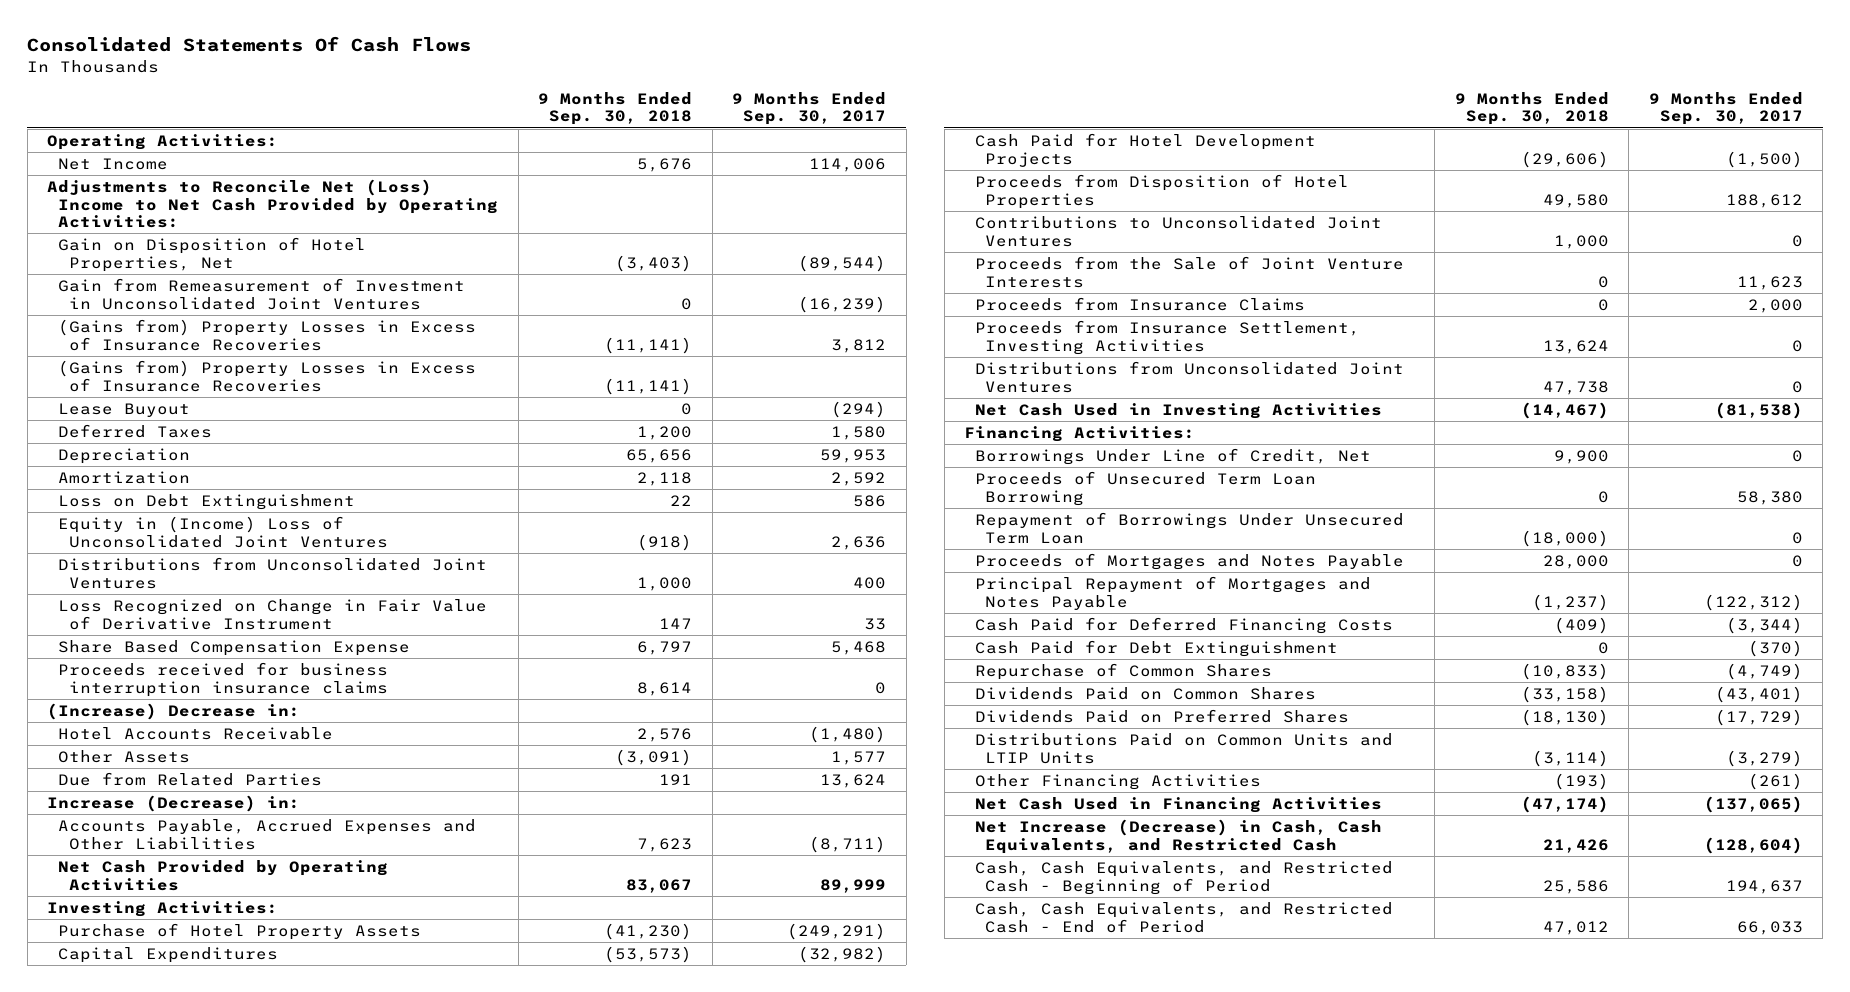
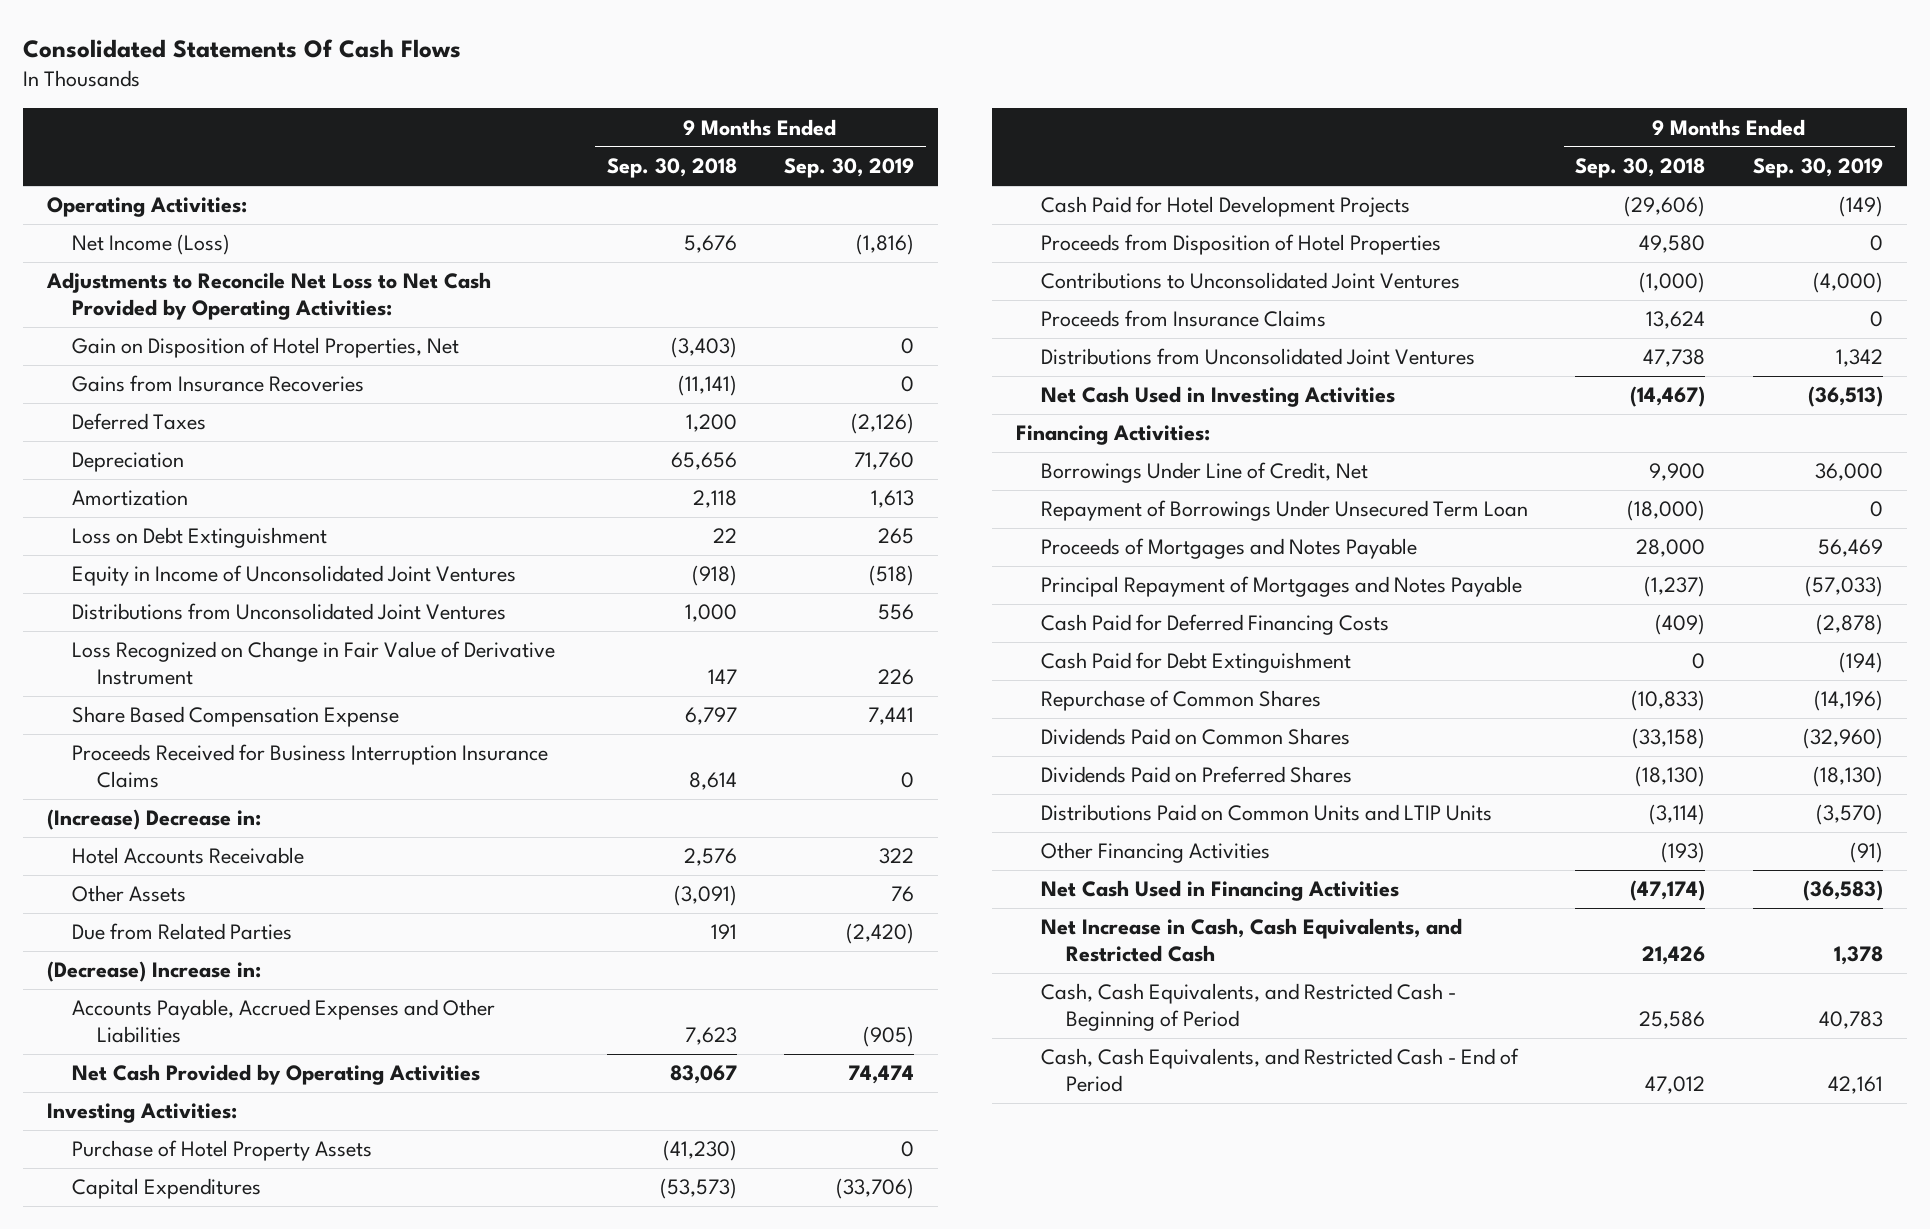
- | 9 Months Ended Sep. 30, 2018 | 9 Months Ended Sep. 30, 2017
+ | 9 Months Ended Sep. 30, 2018 | 9 Months Ended Sep. 30, 2019
- Net Income | 5,676 | 114,006
- Adjustments to Reconcile Net (Loss) Income to Net Cash Provided by Operating Activities:
+ Net Income (Loss) | 5,676 | (1,816)
+ Adjustments to Reconcile Net Loss to Net Cash Provided by Operating Activities:
- Gain from Remeasurement of Investment in Unconsolidated Joint Ventures | 0 | (16,239)
- (Gains from) Property Losses in Excess of Insurance Recoveries | (11,141) | 3,812
- (Gains from) Property Losses in Excess of Insurance Recoveries | (11,141) |
- Lease Buyout | 0 | (294)
+ Gains from Insurance Recoveries | (11,141) | 0
- Equity in (Income) Loss of Unconsolidated Joint Ventures | (918) | 2,636
+ Equity in Income of Unconsolidated Joint Ventures | (918) | (518)
- Proceeds received for business interruption insurance claims | 8,614 | 0
+ Proceeds Received for Business Interruption Insurance Claims | 8,614 | 0
- Increase (Decrease) in:
+ (Decrease) Increase in:
- Contributions to Unconsolidated Joint Ventures | 1,000 | 0
- Proceeds from the Sale of Joint Venture Interests | 0 | 11,623
- Proceeds from Insurance Claims | 0 | 2,000
- Proceeds from Insurance Settlement, Investing Activities | 13,624 | 0
+ Contributions to Unconsolidated Joint Ventures | (1,000) | (4,000)
+ Proceeds from Insurance Claims | 13,624 | 0
- Proceeds of Unsecured Term Loan Borrowing | 0 | 58,380
- Net Increase (Decrease) in Cash, Cash Equivalents, and Restricted Cash | 21,426 | (128,604)
+ Net Increase in Cash, Cash Equivalents, and Restricted Cash | 21,426 | 1,378

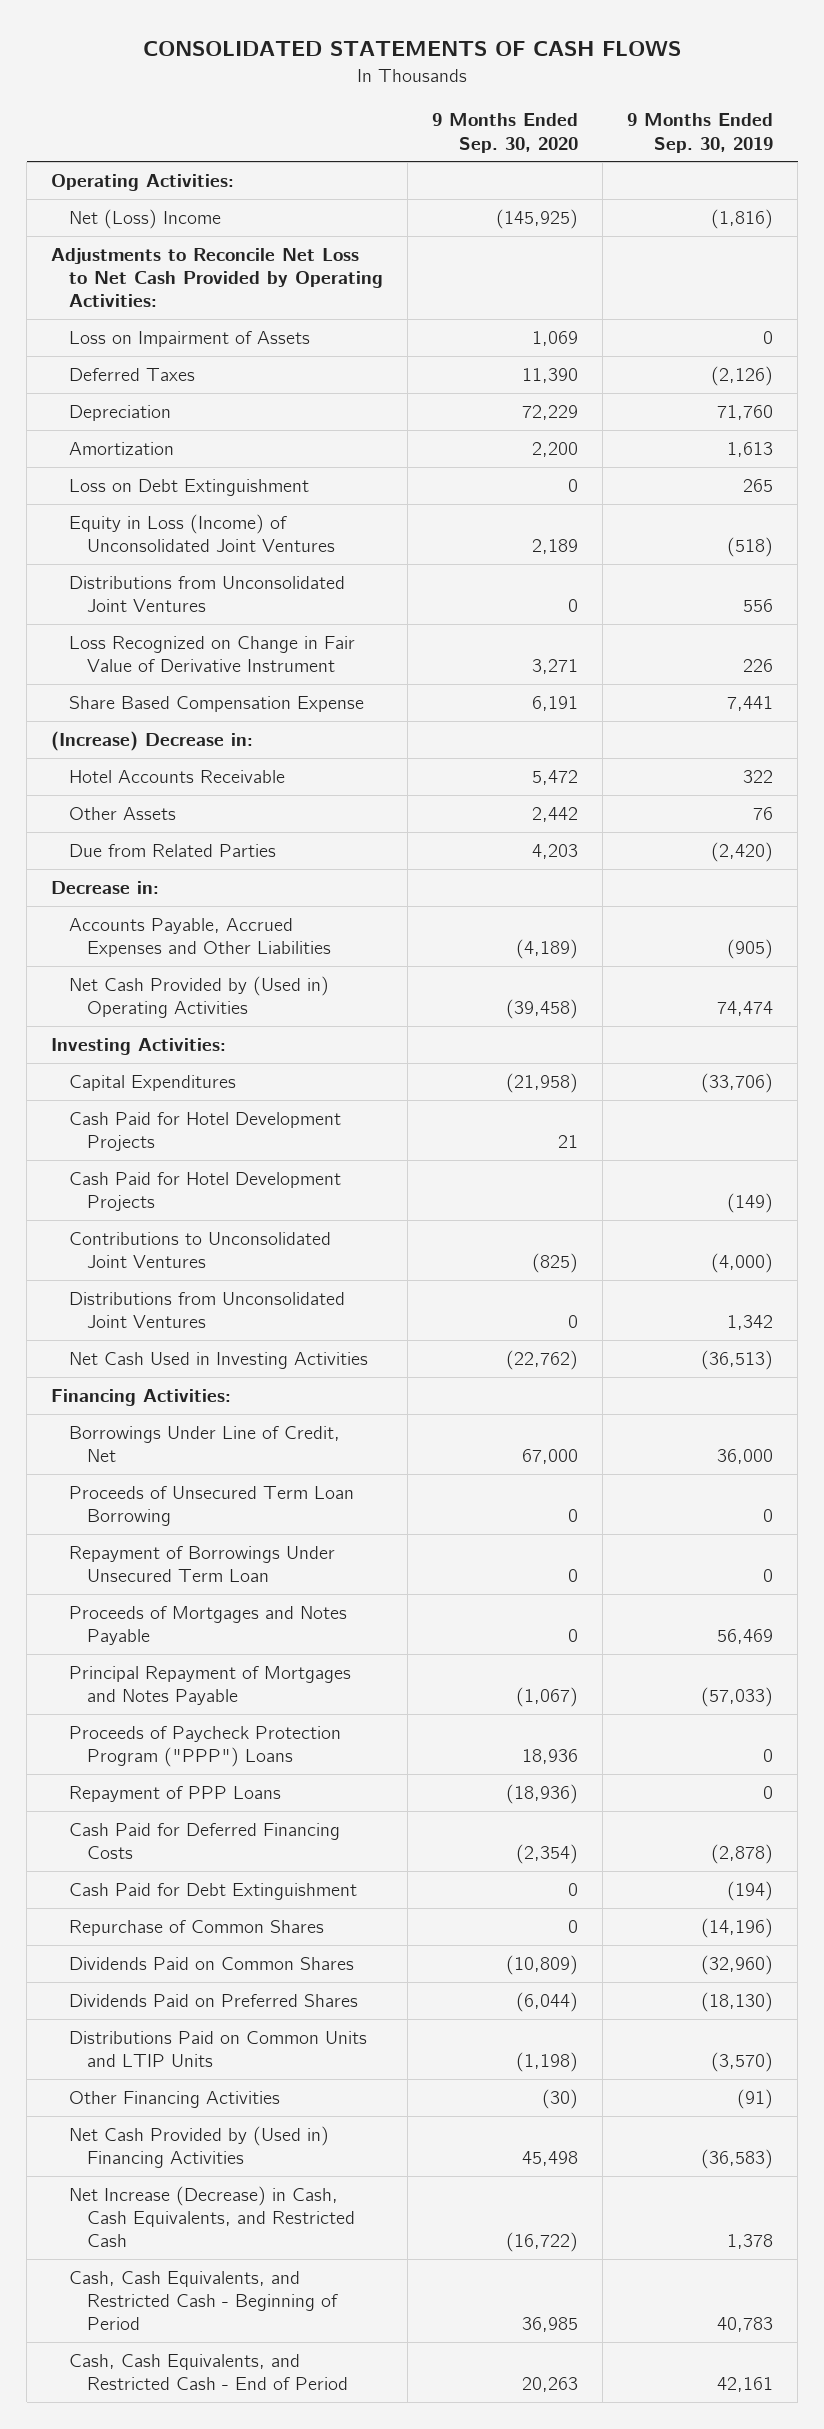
- Consolidated Statements Of Cash Flows
+ CONSOLIDATED STATEMENTS OF CASH FLOWS
- | 9 Months Ended Sep. 30, 2018 | 9 Months Ended Sep. 30, 2019
+ | 9 Months Ended Sep. 30, 2020 | 9 Months Ended Sep. 30, 2019
- Net Income (Loss) | 5,676 | (1,816)
+ Net (Loss) Income | (145,925) | (1,816)
- Gain on Disposition of Hotel Properties, Net | (3,403) | 0
- Gains from Insurance Recoveries | (11,141) | 0
+ Loss on Impairment of Assets | 1,069 | 0
- Equity in Income of Unconsolidated Joint Ventures | (918) | (518)
+ Equity in Loss (Income) of Unconsolidated Joint Ventures | 2,189 | (518)
- Proceeds Received for Business Interruption Insurance Claims | 8,614 | 0
- (Decrease) Increase in:
+ Decrease in:
- Net Cash Provided by Operating Activities | 83,067 | 74,474
+ Net Cash Provided by (Used in) Operating Activities | (39,458) | 74,474
- Purchase of Hotel Property Assets | (41,230) | 0
+ Cash Paid for Hotel Development Projects | 21 |
- Proceeds from Disposition of Hotel Properties | 49,580 | 0
- Proceeds from Insurance Claims | 13,624 | 0
+ Proceeds of Unsecured Term Loan Borrowing | 0 | 0
+ Proceeds of Paycheck Protection Program ("PPP") Loans | 18,936 | 0
+ Repayment of PPP Loans | (18,936) | 0
- Net Cash Used in Financing Activities | (47,174) | (36,583)
- Net Increase in Cash, Cash Equivalents, and Restricted Cash | 21,426 | 1,378
+ Net Cash Provided by (Used in) Financing Activities | 45,498 | (36,583)
+ Net Increase (Decrease) in Cash, Cash Equivalents, and Restricted Cash | (16,722) | 1,378

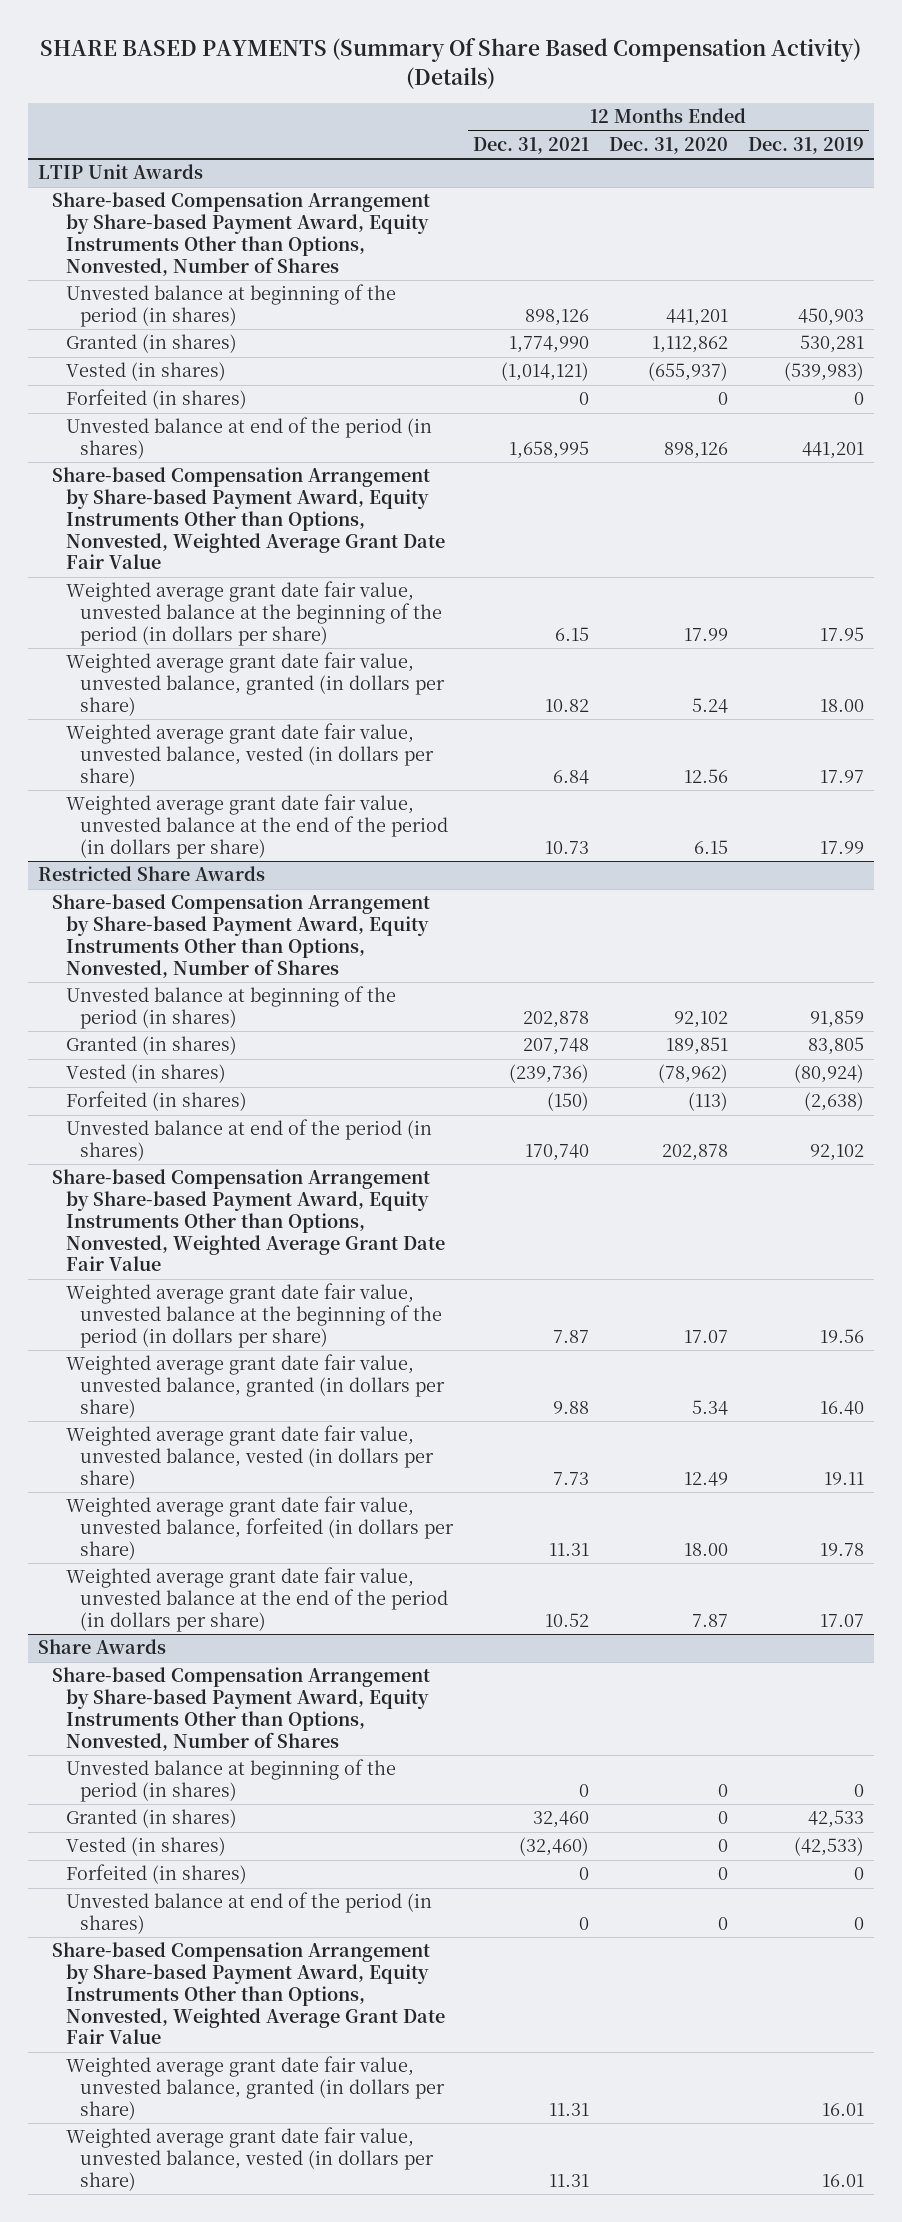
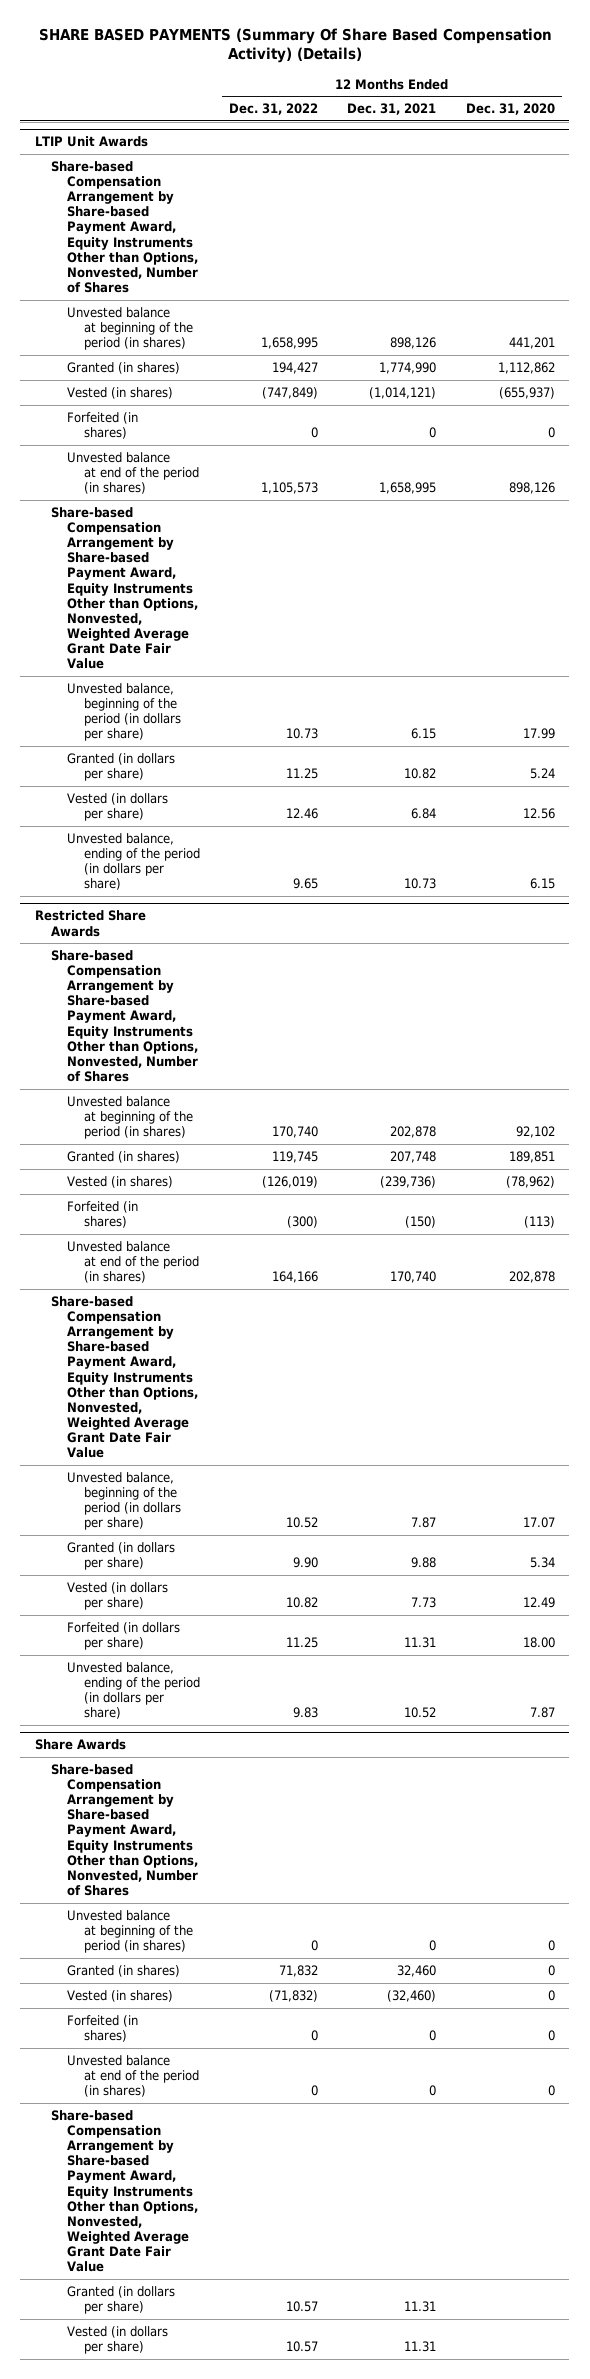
- | 12 Months Ended Dec. 31, 2021 | 12 Months Ended Dec. 31, 2020 | 12 Months Ended Dec. 31, 2019
+ | 12 Months Ended Dec. 31, 2022 | 12 Months Ended Dec. 31, 2021 | 12 Months Ended Dec. 31, 2020
@ LTIP Unit Awards
- Weighted average grant date fair value, unvested balance at the beginning of the period (in dollars per share) | 6.15 | 17.99 | 17.95
- Weighted average grant date fair value, unvested balance, granted (in dollars per share) | 10.82 | 5.24 | 18.00
- Weighted average grant date fair value, unvested balance, vested (in dollars per share) | 6.84 | 12.56 | 17.97
- Weighted average grant date fair value, unvested balance at the end of the period (in dollars per share) | 10.73 | 6.15 | 17.99
+ Unvested balance, beginning of the period (in dollars per share) | 10.73 | 6.15 | 17.99
+ Granted (in dollars per share) | 11.25 | 10.82 | 5.24
+ Vested (in dollars per share) | 12.46 | 6.84 | 12.56
+ Unvested balance, ending of the period (in dollars per share) | 9.65 | 10.73 | 6.15
@ Restricted Share Awards
- Weighted average grant date fair value, unvested balance at the beginning of the period (in dollars per share) | 7.87 | 17.07 | 19.56
- Weighted average grant date fair value, unvested balance, granted (in dollars per share) | 9.88 | 5.34 | 16.40
- Weighted average grant date fair value, unvested balance, vested (in dollars per share) | 7.73 | 12.49 | 19.11
- Weighted average grant date fair value, unvested balance, forfeited (in dollars per share) | 11.31 | 18.00 | 19.78
- Weighted average grant date fair value, unvested balance at the end of the period (in dollars per share) | 10.52 | 7.87 | 17.07
+ Unvested balance, beginning of the period (in dollars per share) | 10.52 | 7.87 | 17.07
+ Granted (in dollars per share) | 9.90 | 9.88 | 5.34
+ Vested (in dollars per share) | 10.82 | 7.73 | 12.49
+ Forfeited (in dollars per share) | 11.25 | 11.31 | 18.00
+ Unvested balance, ending of the period (in dollars per share) | 9.83 | 10.52 | 7.87
@ Share Awards
- Weighted average grant date fair value, unvested balance, granted (in dollars per share) | 11.31 | | 16.01
- Weighted average grant date fair value, unvested balance, vested (in dollars per share) | 11.31 | | 16.01
+ Granted (in dollars per share) | 10.57 | 11.31 |
+ Vested (in dollars per share) | 10.57 | 11.31 |

